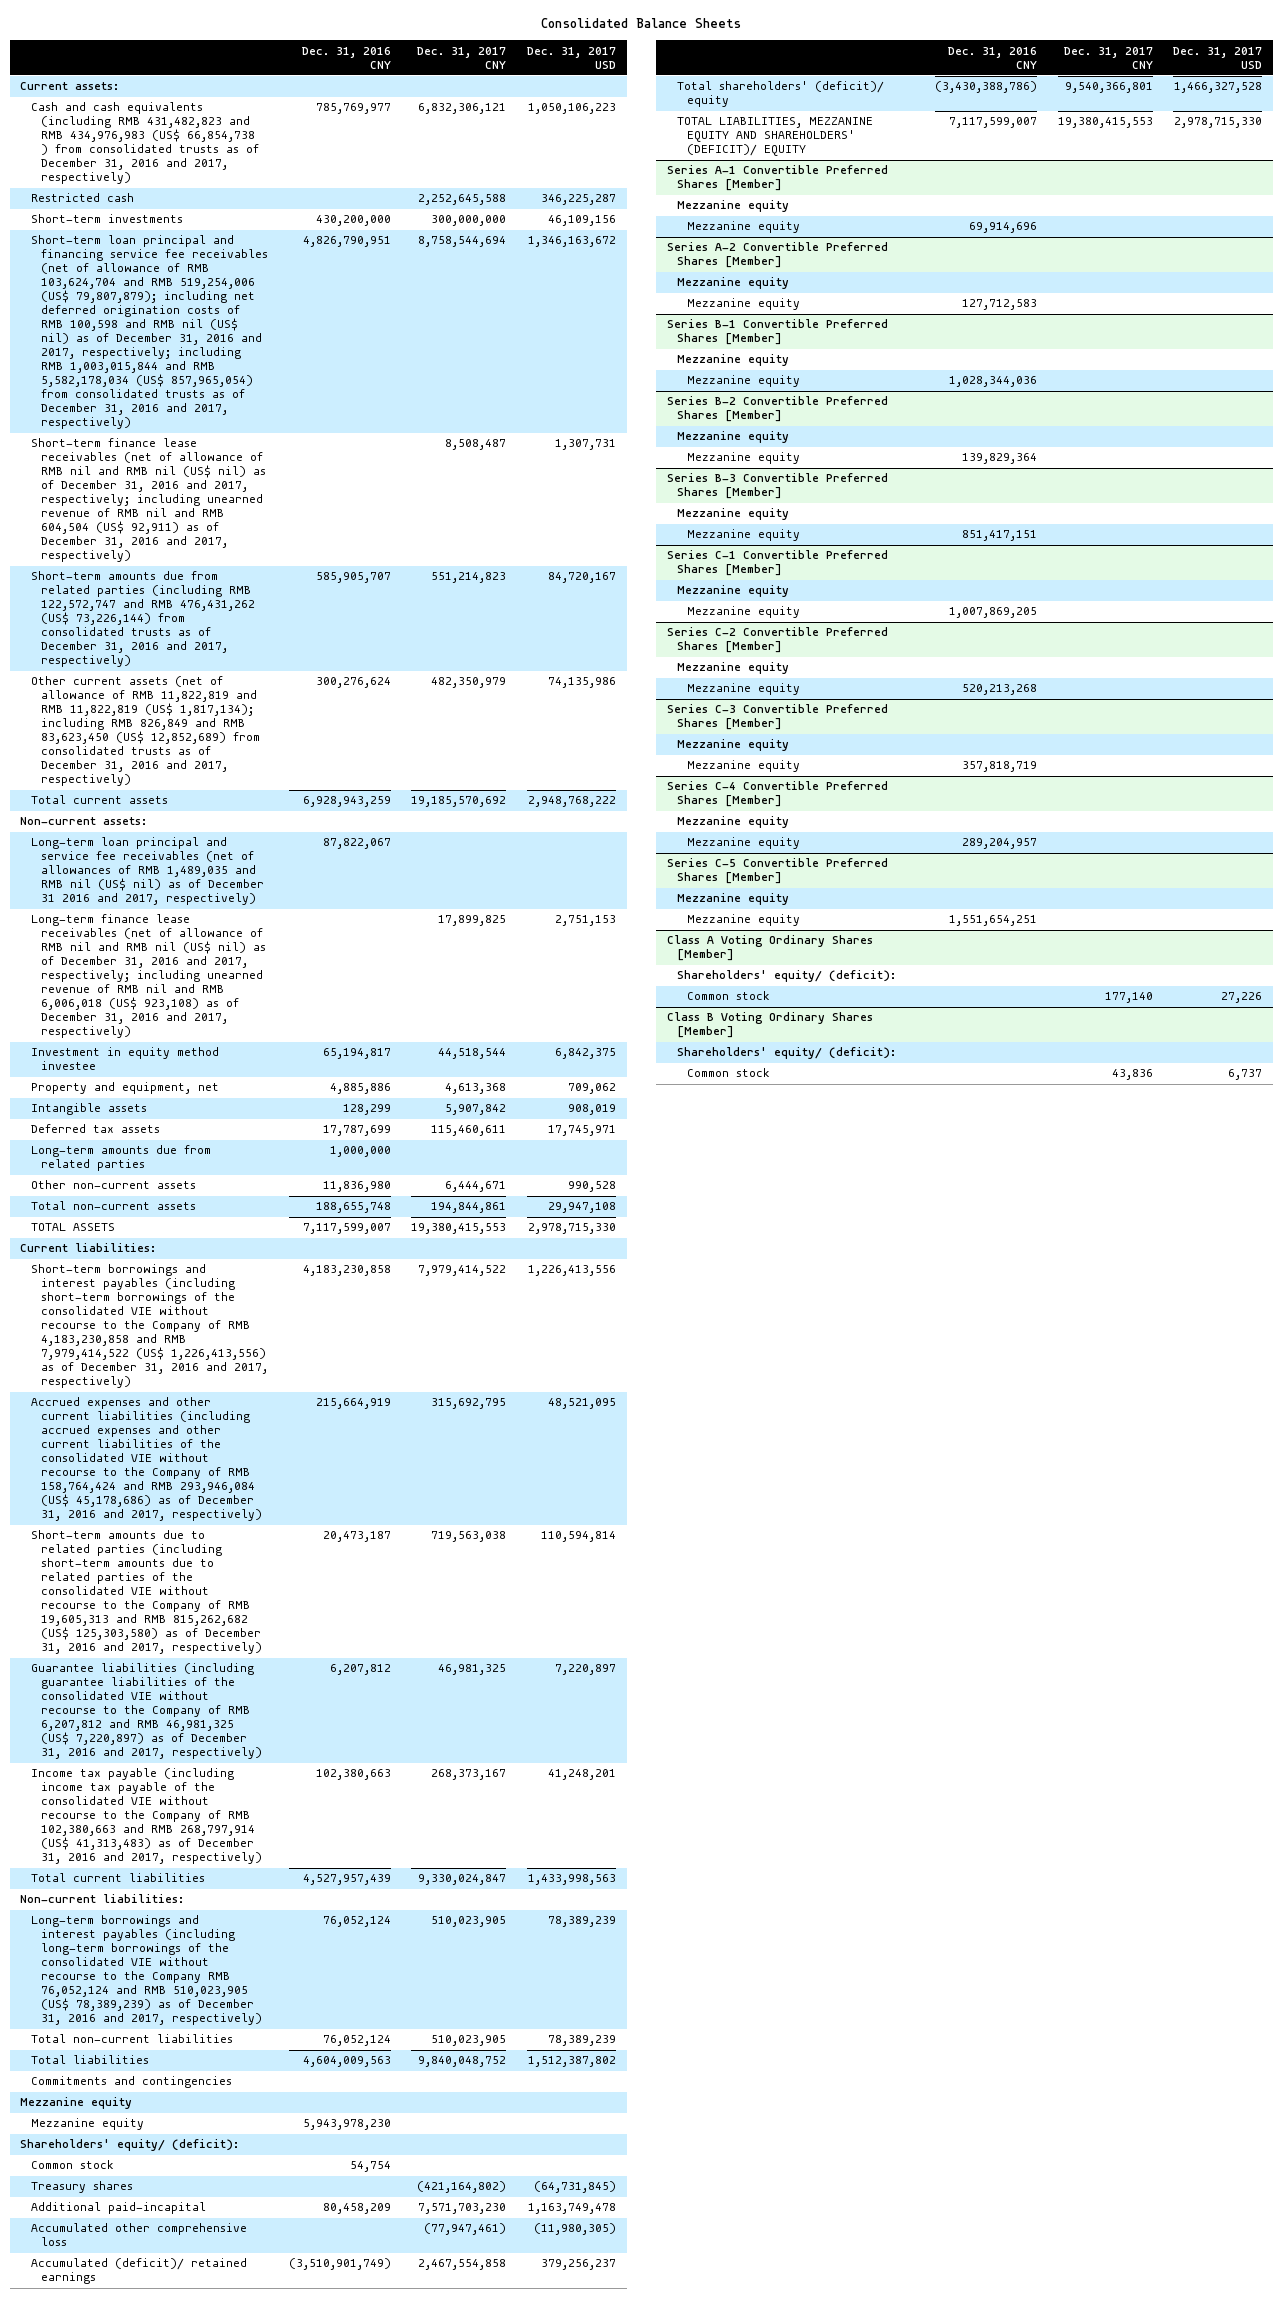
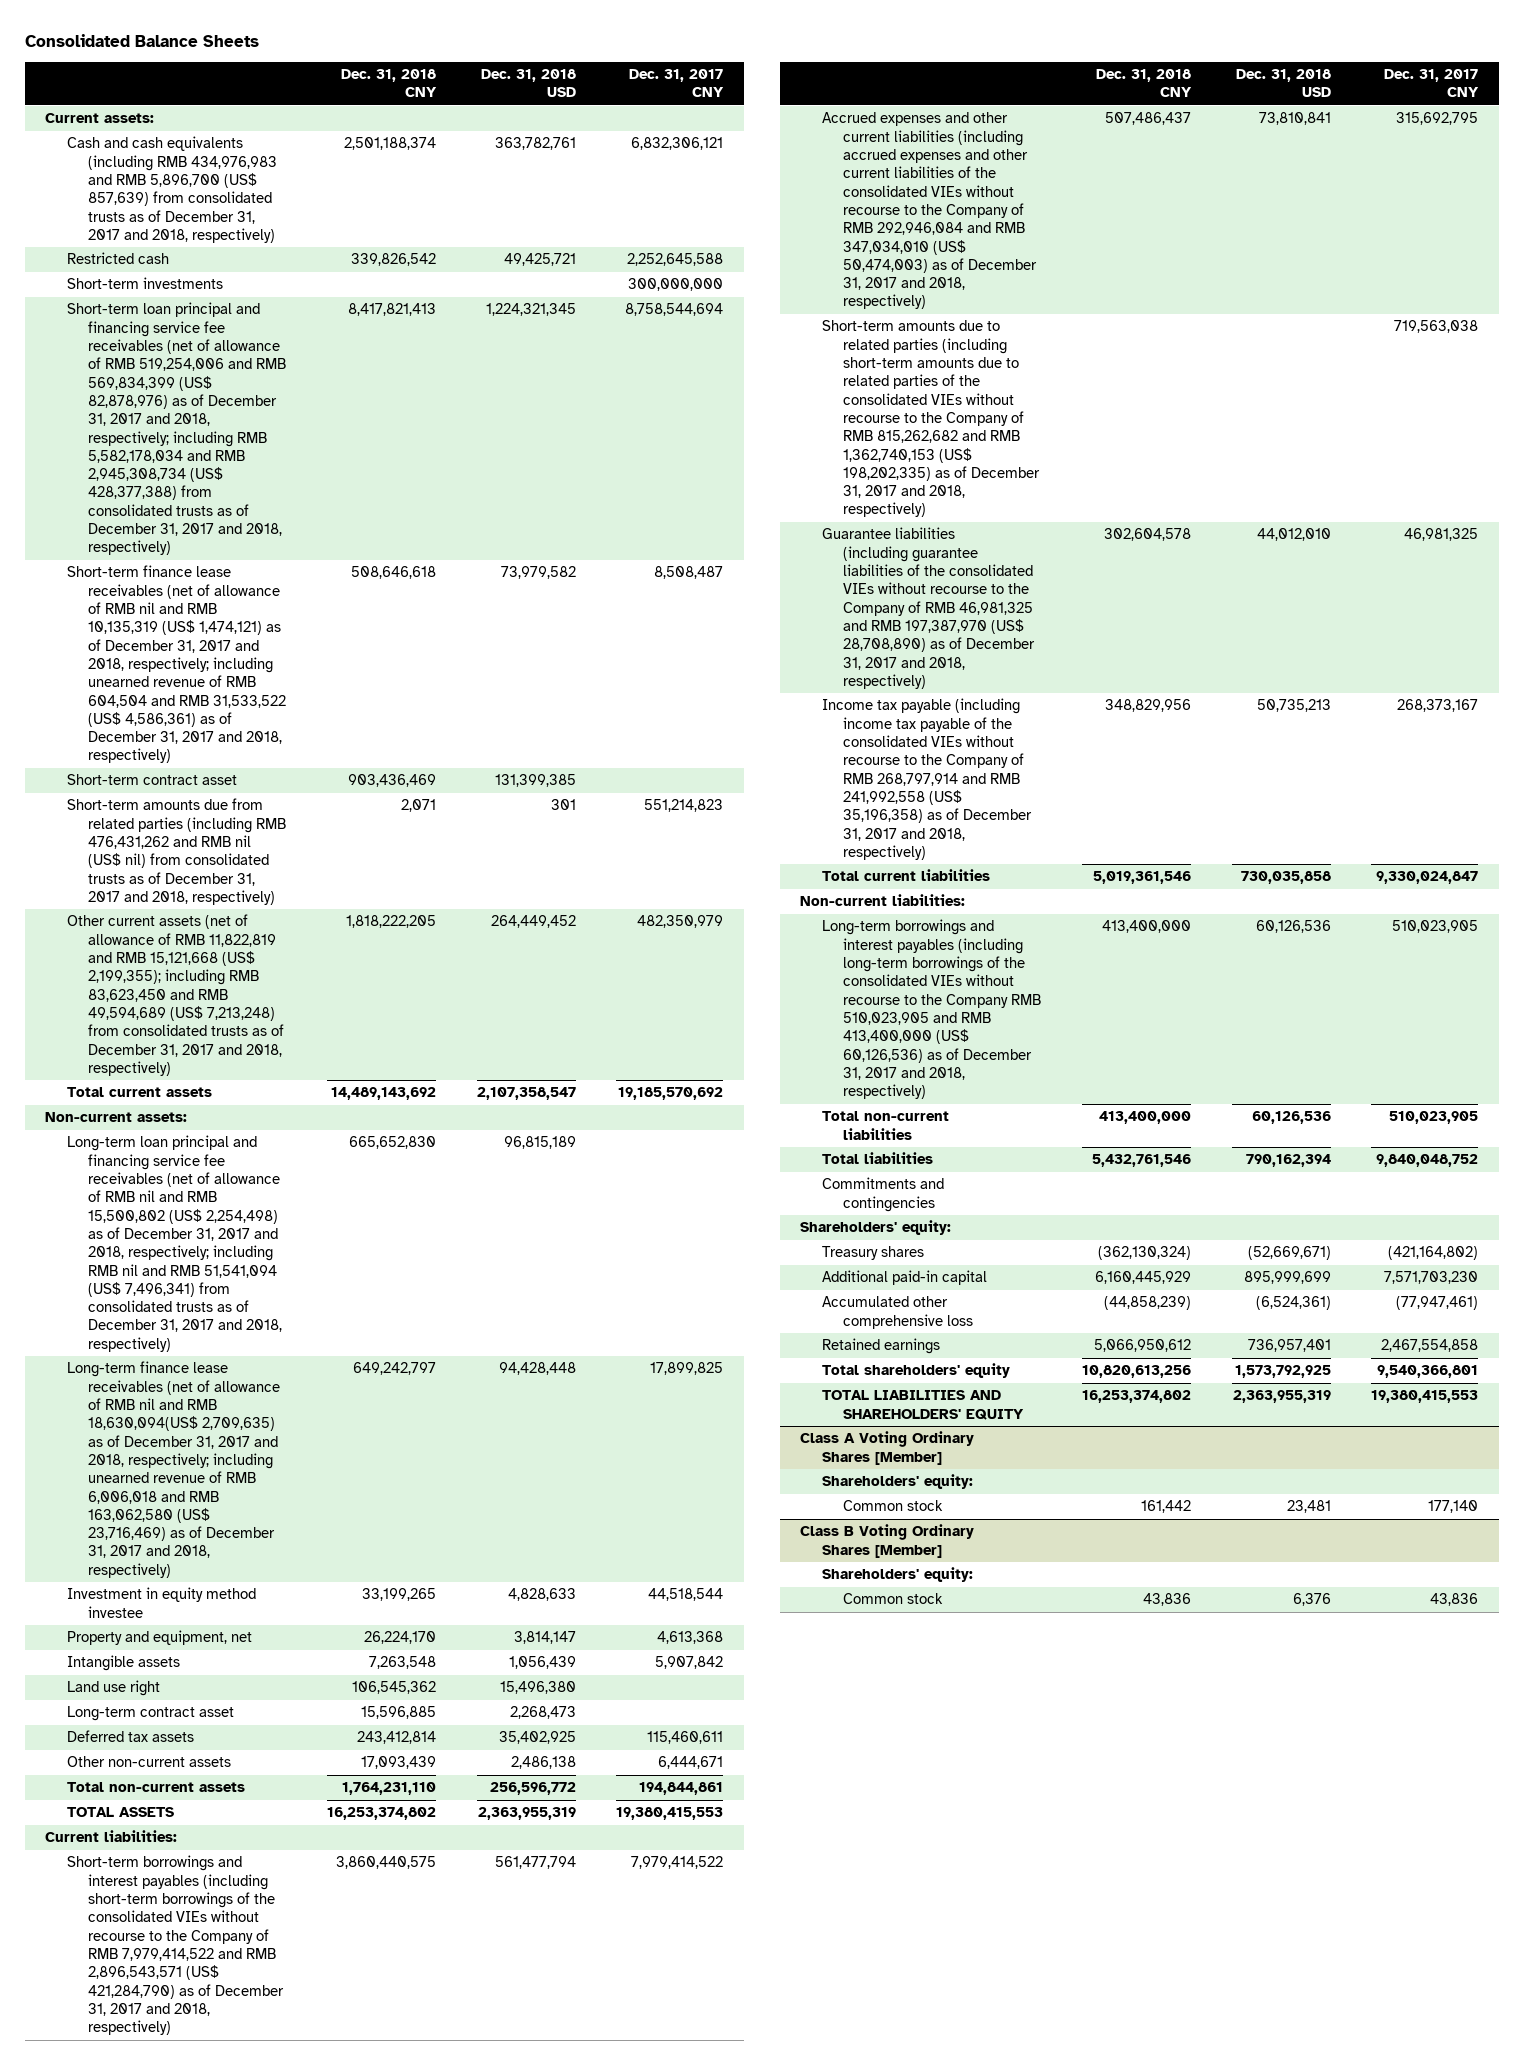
- | Dec. 31, 2016 CNY | Dec. 31, 2017 CNY | Dec. 31, 2017 USD
+ | Dec. 31, 2018 CNY | Dec. 31, 2018 USD | Dec. 31, 2017 CNY
- Cash and cash equivalents (including RMB 431,482,823 and RMB 434,976,983 (US$ 66,854,738 ) from consolidated trusts as of December 31, 2016 and 2017, respectively) | 785,769,977 | 6,832,306,121 | 1,050,106,223
+ Cash and cash equivalents (including RMB 434,976,983 and RMB 5,896,700 (US$ 857,639) from consolidated trusts as of December 31, 2017 and 2018, respectively) | 2,501,188,374 | 363,782,761 | 6,832,306,121
- Short-term loan principal and financing service fee receivables (net of allowance of RMB 103,624,704 and RMB 519,254,006 (US$ 79,807,879); including net deferred origination costs of RMB 100,598 and RMB nil (US$ nil) as of December 31, 2016 and 2017, respectively; including RMB 1,003,015,844 and RMB 5,582,178,034 (US$ 857,965,054) from consolidated trusts as of December 31, 2016 and 2017, respectively) | 4,826,790,951 | 8,758,544,694 | 1,346,163,672
- Short-term finance lease receivables (net of allowance of RMB nil and RMB nil (US$ nil) as of December 31, 2016 and 2017, respectively; including unearned revenue of RMB nil and RMB 604,504 (US$ 92,911) as of December 31, 2016 and 2017, respectively) | | 8,508,487 | 1,307,731
- Short-term amounts due from related parties (including RMB 122,572,747 and RMB 476,431,262 (US$ 73,226,144) from consolidated trusts as of December 31, 2016 and 2017, respectively) | 585,905,707 | 551,214,823 | 84,720,167
- Other current assets (net of allowance of RMB 11,822,819 and RMB 11,822,819 (US$ 1,817,134); including RMB 826,849 and RMB 83,623,450 (US$ 12,852,689) from consolidated trusts as of December 31, 2016 and 2017, respectively) | 300,276,624 | 482,350,979 | 74,135,986
+ Short-term loan principal and financing service fee receivables (net of allowance of RMB 519,254,006 and RMB 569,834,399 (US$ 82,878,976) as of December 31, 2017 and 2018, respectively; including RMB 5,582,178,034 and RMB 2,945,308,734 (US$ 428,377,388) from consolidated trusts as of December 31, 2017 and 2018, respectively) | 8,417,821,413 | 1,224,321,345 | 8,758,544,694
+ Short-term finance lease receivables (net of allowance of RMB nil and RMB 10,135,319 (US$ 1,474,121) as of December 31, 2017 and 2018, respectively; including unearned revenue of RMB 604,504 and RMB 31,533,522 (US$ 4,586,361) as of December 31, 2017 and 2018, respectively) | 508,646,618 | 73,979,582 | 8,508,487
+ Short-term contract asset | 903,436,469 | 131,399,385 |
+ Short-term amounts due from related parties (including RMB 476,431,262 and RMB nil (US$ nil) from consolidated trusts as of December 31, 2017 and 2018, respectively) | 2,071 | 301 | 551,214,823
+ Other current assets (net of allowance of RMB 11,822,819 and RMB 15,121,668 (US$ 2,199,355); including RMB 83,623,450 and RMB 49,594,689 (US$ 7,213,248) from consolidated trusts as of December 31, 2017 and 2018, respectively) | 1,818,222,205 | 264,449,452 | 482,350,979
- Long-term loan principal and service fee receivables (net of allowances of RMB 1,489,035 and RMB nil (US$ nil) as of December 31 2016 and 2017, respectively) | 87,822,067 | |
- Long-term finance lease receivables (net of allowance of RMB nil and RMB nil (US$ nil) as of December 31, 2016 and 2017, respectively; including unearned revenue of RMB nil and RMB 6,006,018 (US$ 923,108) as of December 31, 2016 and 2017, respectively) | | 17,899,825 | 2,751,153
+ Long-term loan principal and financing service fee receivables (net of allowance of RMB nil and RMB 15,500,802 (US$ 2,254,498) as of December 31, 2017 and 2018, respectively; including RMB nil and RMB 51,541,094 (US$ 7,496,341) from consolidated trusts as of December 31, 2017 and 2018, respectively) | 665,652,830 | 96,815,189 |
+ Long-term finance lease receivables (net of allowance of RMB nil and RMB 18,630,094(US$ 2,709,635) as of December 31, 2017 and 2018, respectively; including unearned revenue of RMB 6,006,018 and RMB 163,062,580 (US$ 23,716,469) as of December 31, 2017 and 2018, respectively) | 649,242,797 | 94,428,448 | 17,899,825
+ Land use right | 106,545,362 | 15,496,380 |
+ Long-term contract asset | 15,596,885 | 2,268,473 |
- Long-term amounts due from related parties | 1,000,000 | |
- Short-term borrowings and interest payables (including short-term borrowings of the consolidated VIE without recourse to the Company of RMB 4,183,230,858 and RMB 7,979,414,522 (US$ 1,226,413,556) as of December 31, 2016 and 2017, respectively) | 4,183,230,858 | 7,979,414,522 | 1,226,413,556
- Accrued expenses and other current liabilities (including accrued expenses and other current liabilities of the consolidated VIE without recourse to the Company of RMB 158,764,424 and RMB 293,946,084 (US$ 45,178,686) as of December 31, 2016 and 2017, respectively) | 215,664,919 | 315,692,795 | 48,521,095
- Short-term amounts due to related parties (including short-term amounts due to related parties of the consolidated VIE without recourse to the Company of RMB 19,605,313 and RMB 815,262,682 (US$ 125,303,580) as of December 31, 2016 and 2017, respectively) | 20,473,187 | 719,563,038 | 110,594,814
- Guarantee liabilities (including guarantee liabilities of the consolidated VIE without recourse to the Company of RMB 6,207,812 and RMB 46,981,325 (US$ 7,220,897) as of December 31, 2016 and 2017, respectively) | 6,207,812 | 46,981,325 | 7,220,897
- Income tax payable (including income tax payable of the consolidated VIE without recourse to the Company of RMB 102,380,663 and RMB 268,797,914 (US$ 41,313,483) as of December 31, 2016 and 2017, respectively) | 102,380,663 | 268,373,167 | 41,248,201
+ Short-term borrowings and interest payables (including short-term borrowings of the consolidated VIEs without recourse to the Company of RMB 7,979,414,522 and RMB 2,896,543,571 (US$ 421,284,790) as of December 31, 2017 and 2018, respectively) | 3,860,440,575 | 561,477,794 | 7,979,414,522
+ Accrued expenses and other current liabilities (including accrued expenses and other current liabilities of the consolidated VIEs without recourse to the Company of RMB 292,946,084 and RMB 347,034,010 (US$ 50,474,003) as of December 31, 2017 and 2018, respectively) | 507,486,437 | 73,810,841 | 315,692,795
+ Short-term amounts due to related parties (including short-term amounts due to related parties of the consolidated VIEs without recourse to the Company of RMB 815,262,682 and RMB 1,362,740,153 (US$ 198,202,335) as of December 31, 2017 and 2018, respectively) | | | 719,563,038
+ Guarantee liabilities (including guarantee liabilities of the consolidated VIEs without recourse to the Company of RMB 46,981,325 and RMB 197,387,970 (US$ 28,708,890) as of December 31, 2017 and 2018, respectively) | 302,604,578 | 44,012,010 | 46,981,325
+ Income tax payable (including income tax payable of the consolidated VIEs without recourse to the Company of RMB 268,797,914 and RMB 241,992,558 (US$ 35,196,358) as of December 31, 2017 and 2018, respectively) | 348,829,956 | 50,735,213 | 268,373,167
- Long-term borrowings and interest payables (including long-term borrowings of the consolidated VIE without recourse to the Company RMB 76,052,124 and RMB 510,023,905 (US$ 78,389,239) as of December 31, 2016 and 2017, respectively) | 76,052,124 | 510,023,905 | 78,389,239
+ Long-term borrowings and interest payables (including long-term borrowings of the consolidated VIEs without recourse to the Company RMB 510,023,905 and RMB 413,400,000 (US$ 60,126,536) as of December 31, 2017 and 2018, respectively) | 413,400,000 | 60,126,536 | 510,023,905
- Mezzanine equity
- Mezzanine equity | 5,943,978,230 | |
- Shareholders' equity/ (deficit):
- Common stock | 54,754 | |
+ Shareholders' equity:
- Additional paid-incapital | 80,458,209 | 7,571,703,230 | 1,163,749,478
+ Additional paid-in capital | 6,160,445,929 | 895,999,699 | 7,571,703,230
- Accumulated (deficit)/ retained earnings | (3,510,901,749) | 2,467,554,858 | 379,256,237
- Total shareholders' (deficit)/ equity | (3,430,388,786) | 9,540,366,801 | 1,466,327,528
- TOTAL LIABILITIES, MEZZANINE EQUITY AND SHAREHOLDERS' (DEFICIT)/ EQUITY | 7,117,599,007 | 19,380,415,553 | 2,978,715,330
- Series A-1 Convertible Preferred Shares [Member]
- Mezzanine equity
- Mezzanine equity | 69,914,696 | |
- Series A-2 Convertible Preferred Shares [Member]
- Mezzanine equity
- Mezzanine equity | 127,712,583 | |
- Series B-1 Convertible Preferred Shares [Member]
- Mezzanine equity
- Mezzanine equity | 1,028,344,036 | |
- Series B-2 Convertible Preferred Shares [Member]
- Mezzanine equity
- Mezzanine equity | 139,829,364 | |
- Series B-3 Convertible Preferred Shares [Member]
- Mezzanine equity
- Mezzanine equity | 851,417,151 | |
- Series C-1 Convertible Preferred Shares [Member]
- Mezzanine equity
- Mezzanine equity | 1,007,869,205 | |
- Series C-2 Convertible Preferred Shares [Member]
- Mezzanine equity
- Mezzanine equity | 520,213,268 | |
- Series C-3 Convertible Preferred Shares [Member]
- Mezzanine equity
- Mezzanine equity | 357,818,719 | |
- Series C-4 Convertible Preferred Shares [Member]
- Mezzanine equity
- Mezzanine equity | 289,204,957 | |
- Series C-5 Convertible Preferred Shares [Member]
- Mezzanine equity
- Mezzanine equity | 1,551,654,251 | |
+ Retained earnings | 5,066,950,612 | 736,957,401 | 2,467,554,858
+ Total shareholders' equity | 10,820,613,256 | 1,573,792,925 | 9,540,366,801
+ TOTAL LIABILITIES AND SHAREHOLDERS' EQUITY | 16,253,374,802 | 2,363,955,319 | 19,380,415,553
@ Class A Voting Ordinary Shares [Member]
- Shareholders' equity/ (deficit):
+ Shareholders' equity:
@ Class B Voting Ordinary Shares [Member]
- Shareholders' equity/ (deficit):
+ Shareholders' equity:

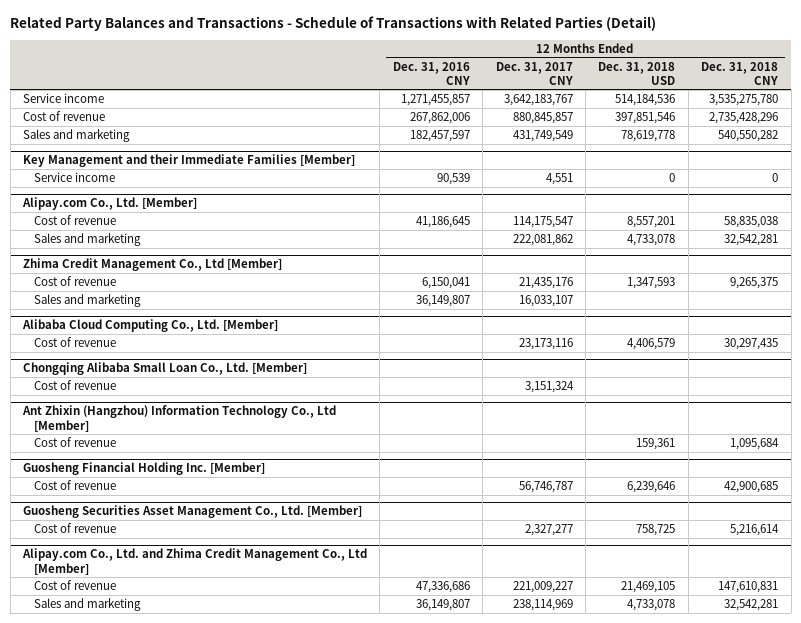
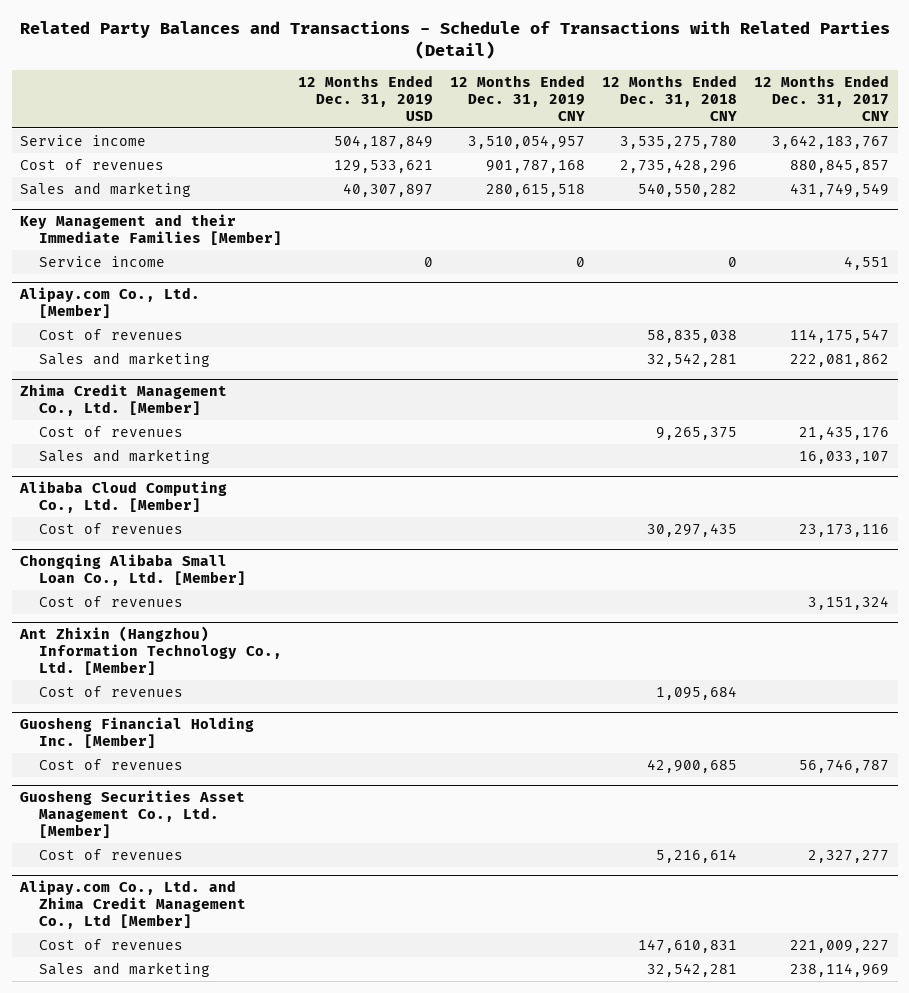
- | 12 Months Ended Dec. 31, 2016 CNY | 12 Months Ended Dec. 31, 2017 CNY | 12 Months Ended Dec. 31, 2018 USD | 12 Months Ended Dec. 31, 2018 CNY
+ | 12 Months Ended Dec. 31, 2019 USD | 12 Months Ended Dec. 31, 2019 CNY | 12 Months Ended Dec. 31, 2018 CNY | 12 Months Ended Dec. 31, 2017 CNY
- Cost of revenue | 267,862,006 | 880,845,857 | 397,851,546 | 2,735,428,296
+ Cost of revenues | 129,533,621 | 901,787,168 | 2,735,428,296 | 880,845,857
@ Alipay.com Co., Ltd. [Member]
- Cost of revenue | 41,186,645 | 114,175,547 | 8,557,201 | 58,835,038
+ Cost of revenues | | | 58,835,038 | 114,175,547
- Zhima Credit Management Co., Ltd [Member]
- Cost of revenue | 6,150,041 | 21,435,176 | 1,347,593 | 9,265,375
+ Zhima Credit Management Co., Ltd. [Member]
+ Cost of revenues | | | 9,265,375 | 21,435,176
@ Alibaba Cloud Computing Co., Ltd. [Member]
- Cost of revenue | | 23,173,116 | 4,406,579 | 30,297,435
+ Cost of revenues | | | 30,297,435 | 23,173,116
@ Chongqing Alibaba Small Loan Co., Ltd. [Member]
- Cost of revenue | | 3,151,324 | |
- Ant Zhixin (Hangzhou) Information Technology Co., Ltd [Member]
- Cost of revenue | | | 159,361 | 1,095,684
@ Chongqing Alibaba Small Loan Co., Ltd. [Member]
+ Cost of revenues | | | | 3,151,324
+ Ant Zhixin (Hangzhou) Information Technology Co., Ltd. [Member]
+ Cost of revenues | | | 1,095,684 |
@ Guosheng Financial Holding Inc. [Member]
- Cost of revenue | | 56,746,787 | 6,239,646 | 42,900,685
+ Cost of revenues | | | 42,900,685 | 56,746,787
@ Guosheng Securities Asset Management Co., Ltd. [Member]
- Cost of revenue | | 2,327,277 | 758,725 | 5,216,614
+ Cost of revenues | | | 5,216,614 | 2,327,277
@ Alipay.com Co., Ltd. and Zhima Credit Management Co., Ltd [Member]
- Cost of revenue | 47,336,686 | 221,009,227 | 21,469,105 | 147,610,831
+ Cost of revenues | | | 147,610,831 | 221,009,227

